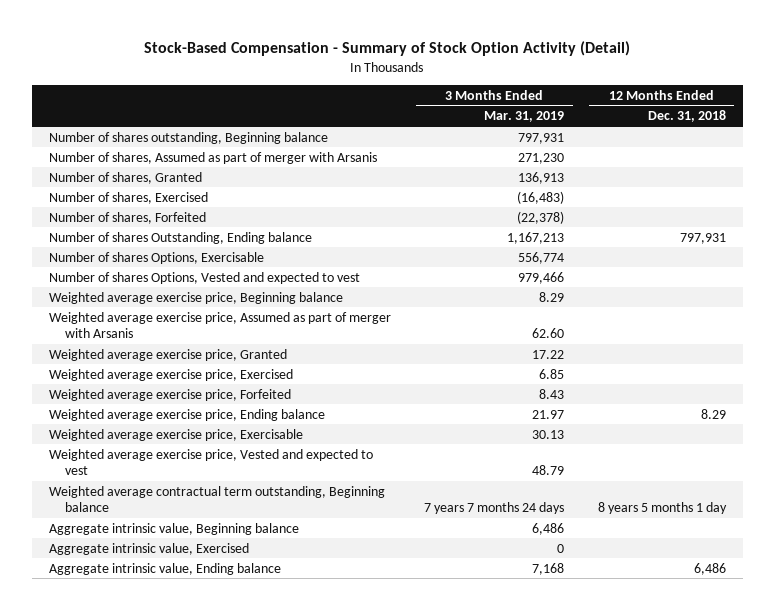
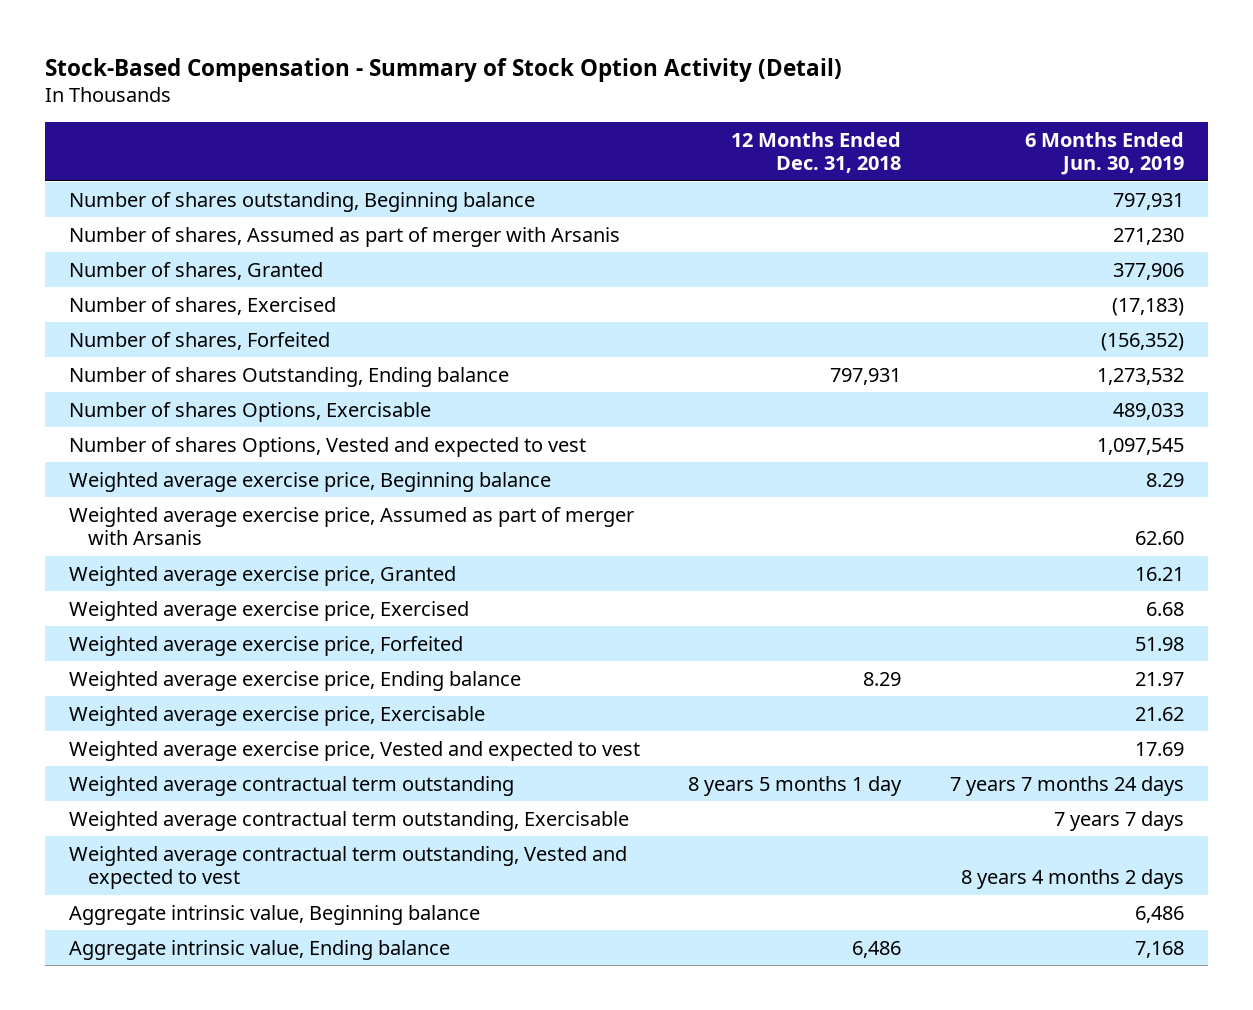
- | 3 Months Ended Mar. 31, 2019 | 12 Months Ended Dec. 31, 2018
+ | 12 Months Ended Dec. 31, 2018 | 6 Months Ended Jun. 30, 2019
- Weighted average contractual term outstanding, Beginning balance | 7 years 7 months 24 days | 8 years 5 months 1 day
+ Weighted average contractual term outstanding | 8 years 5 months 1 day | 7 years 7 months 24 days
+ Weighted average contractual term outstanding, Exercisable | | 7 years 7 days
+ Weighted average contractual term outstanding, Vested and expected to vest | | 8 years 4 months 2 days
- Aggregate intrinsic value, Exercised | 0 |

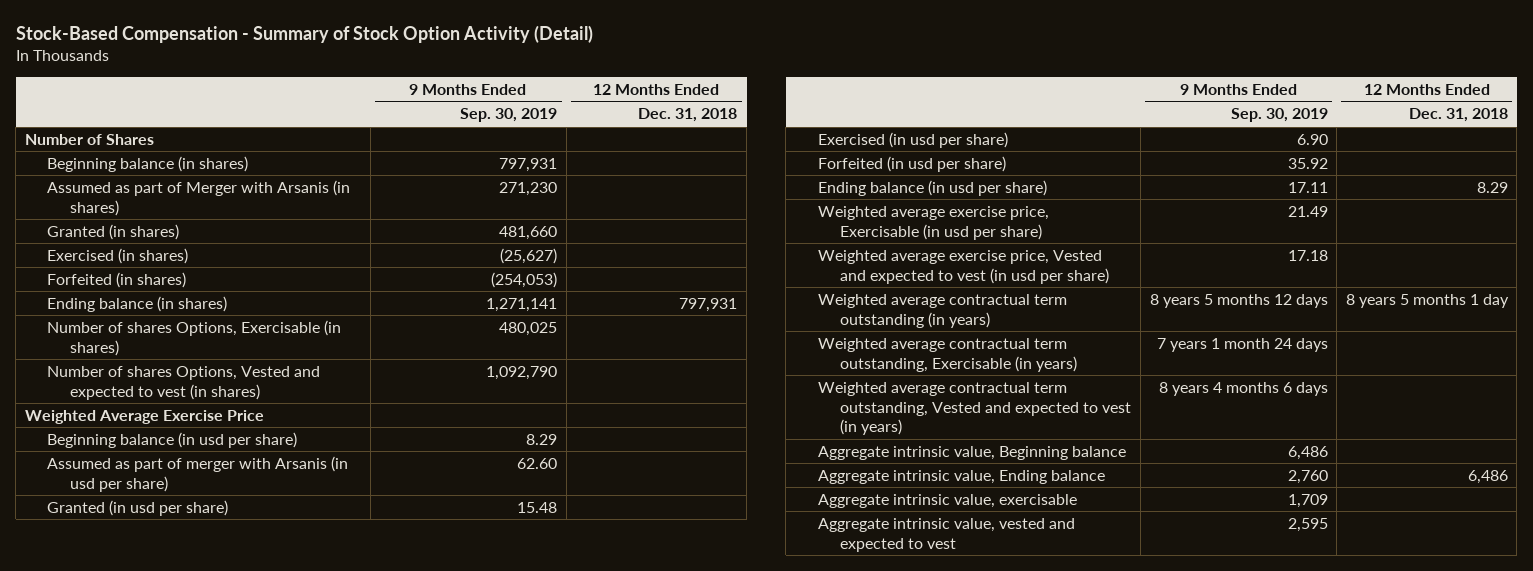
- | 12 Months Ended Dec. 31, 2018 | 6 Months Ended Jun. 30, 2019
+ | 9 Months Ended Sep. 30, 2019 | 12 Months Ended Dec. 31, 2018
- Number of shares outstanding, Beginning balance | | 797,931
- Number of shares, Assumed as part of merger with Arsanis | | 271,230
- Number of shares, Granted | | 377,906
- Number of shares, Exercised | | (17,183)
- Number of shares, Forfeited | | (156,352)
- Number of shares Outstanding, Ending balance | 797,931 | 1,273,532
- Number of shares Options, Exercisable | | 489,033
- Number of shares Options, Vested and expected to vest | | 1,097,545
- Weighted average exercise price, Beginning balance | | 8.29
- Weighted average exercise price, Assumed as part of merger with Arsanis | | 62.60
- Weighted average exercise price, Granted | | 16.21
- Weighted average exercise price, Exercised | | 6.68
- Weighted average exercise price, Forfeited | | 51.98
- Weighted average exercise price, Ending balance | 8.29 | 21.97
- Weighted average exercise price, Exercisable | | 21.62
- Weighted average exercise price, Vested and expected to vest | | 17.69
- Weighted average contractual term outstanding | 8 years 5 months 1 day | 7 years 7 months 24 days
- Weighted average contractual term outstanding, Exercisable | | 7 years 7 days
- Weighted average contractual term outstanding, Vested and expected to vest | | 8 years 4 months 2 days
+ Number of Shares
+ Beginning balance (in shares) | 797,931 |
+ Assumed as part of Merger with Arsanis (in shares) | 271,230 |
+ Granted (in shares) | 481,660 |
+ Exercised (in shares) | (25,627) |
+ Forfeited (in shares) | (254,053) |
+ Ending balance (in shares) | 1,271,141 | 797,931
+ Number of shares Options, Exercisable (in shares) | 480,025 |
+ Number of shares Options, Vested and expected to vest (in shares) | 1,092,790 |
+ Weighted Average Exercise Price
+ Beginning balance (in usd per share) | 8.29 |
+ Assumed as part of merger with Arsanis (in usd per share) | 62.60 |
+ Granted (in usd per share) | 15.48 |
+ Exercised (in usd per share) | 6.90 |
+ Forfeited (in usd per share) | 35.92 |
+ Ending balance (in usd per share) | 17.11 | 8.29
+ Weighted average exercise price, Exercisable (in usd per share) | 21.49 |
+ Weighted average exercise price, Vested and expected to vest (in usd per share) | 17.18 |
+ Weighted average contractual term outstanding (in years) | 8 years 5 months 12 days | 8 years 5 months 1 day
+ Weighted average contractual term outstanding, Exercisable (in years) | 7 years 1 month 24 days |
+ Weighted average contractual term outstanding, Vested and expected to vest (in years) | 8 years 4 months 6 days |
+ Aggregate intrinsic value, exercisable | 1,709 |
+ Aggregate intrinsic value, vested and expected to vest | 2,595 |

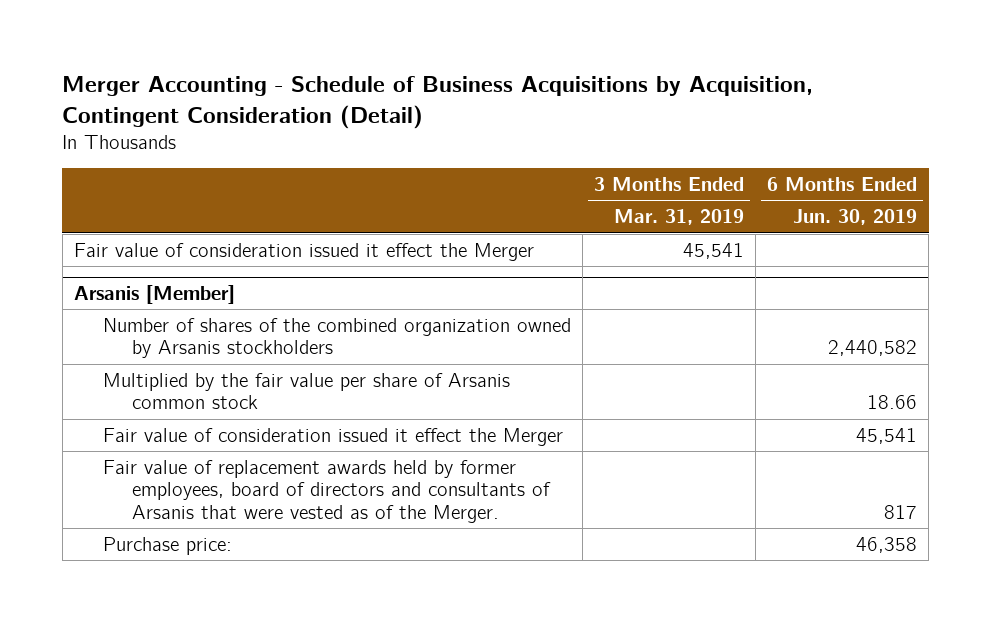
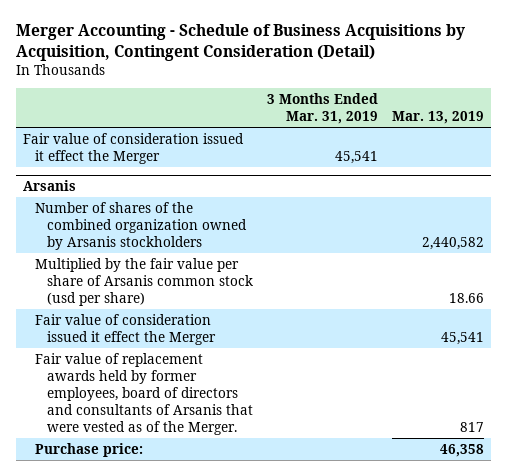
- | 3 Months Ended Mar. 31, 2019 | 6 Months Ended Jun. 30, 2019
+ | 3 Months Ended Mar. 31, 2019 | Mar. 13, 2019
- Arsanis [Member]
+ Arsanis
- Multiplied by the fair value per share of Arsanis common stock | | 18.66
+ Multiplied by the fair value per share of Arsanis common stock (usd per share) | | 18.66

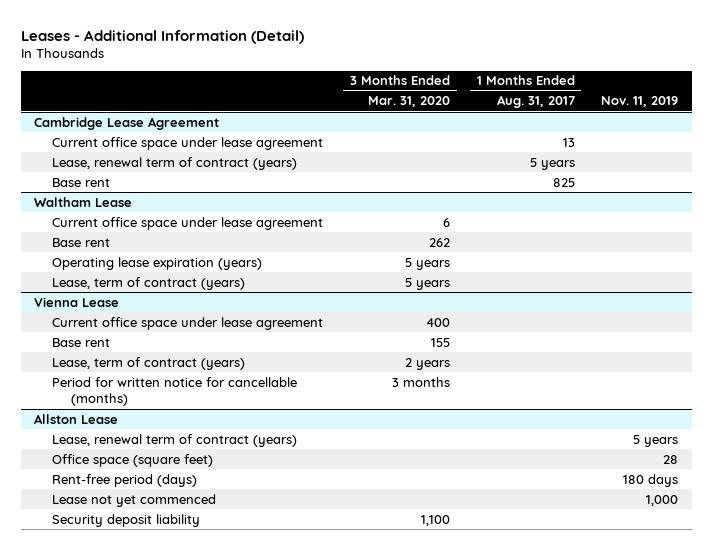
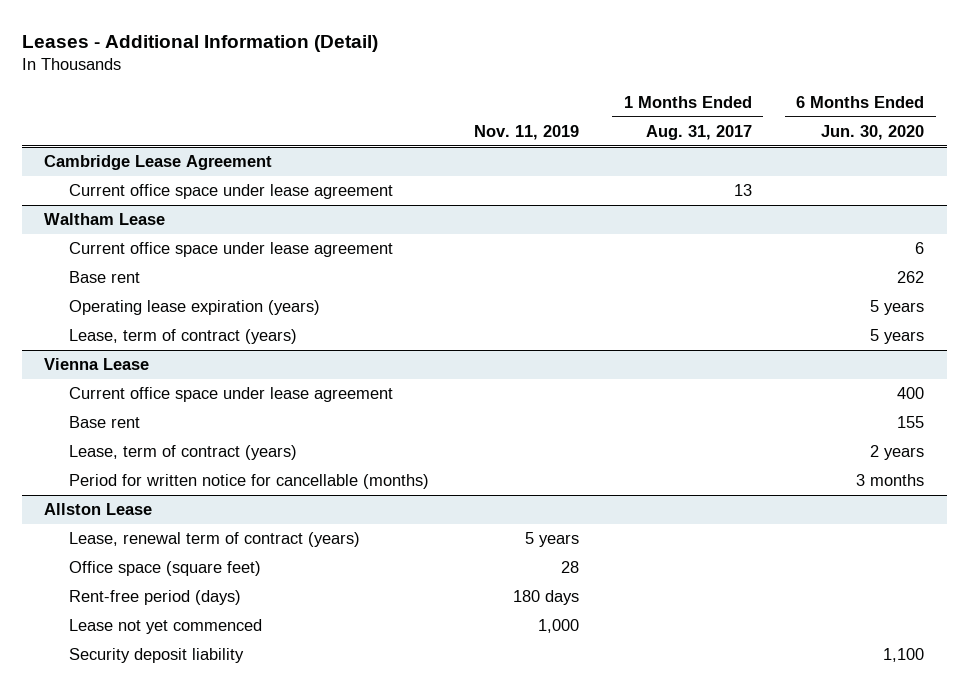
- | 3 Months Ended Mar. 31, 2020 | 1 Months Ended Aug. 31, 2017 | Nov. 11, 2019
+ | Nov. 11, 2019 | 1 Months Ended Aug. 31, 2017 | 6 Months Ended Jun. 30, 2020
@ Cambridge Lease Agreement
- Lease, renewal term of contract (years) | | 5 years |
- Base rent | | 825 |

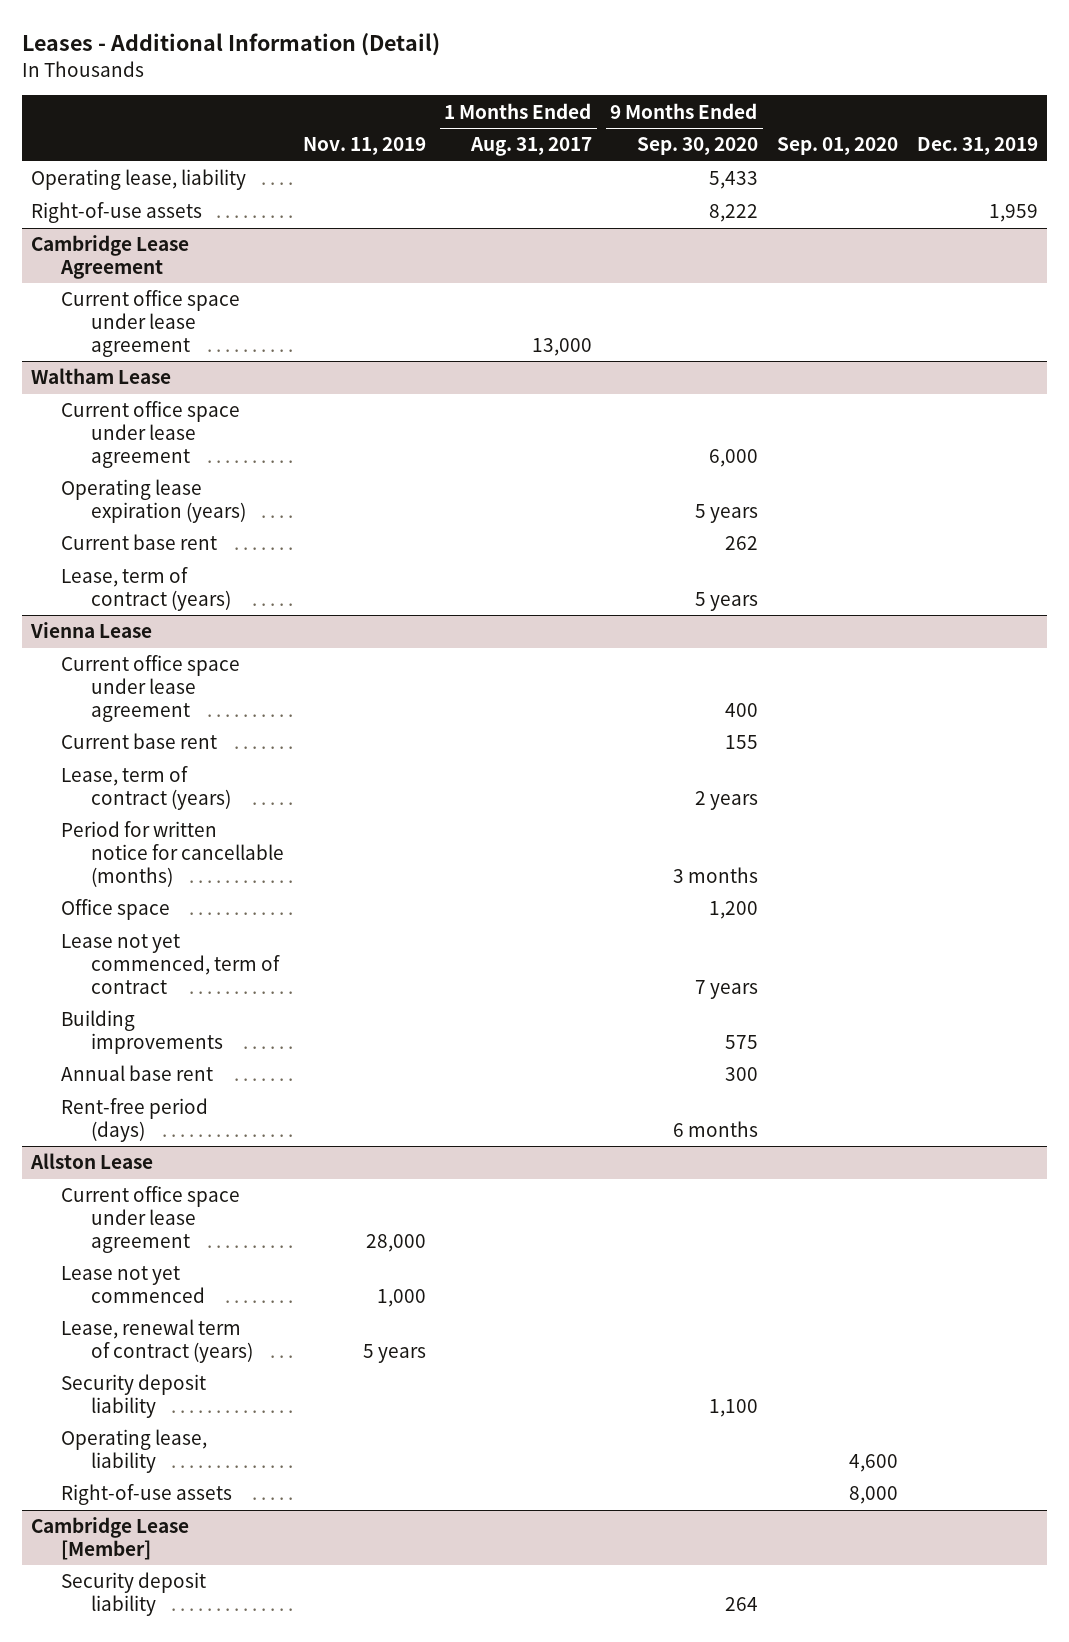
- | Nov. 11, 2019 | 1 Months Ended Aug. 31, 2017 | 6 Months Ended Jun. 30, 2020
+ | Nov. 11, 2019 | 1 Months Ended Aug. 31, 2017 | 9 Months Ended Sep. 30, 2020 | Sep. 01, 2020 | Dec. 31, 2019
+ Operating lease, liability | | | 5,433 | |
+ Right-of-use assets | | | 8,222 | | 1,959
@ Cambridge Lease Agreement
- Current office space under lease agreement | | 13 |
+ Current office space under lease agreement | | 13,000 | | |
@ Waltham Lease
- Base rent | | | 262
+ Current base rent | | | 262 | |
@ Vienna Lease
- Base rent | | | 155
+ Current base rent | | | 155 | |
+ Office space | | | 1,200 | |
+ Lease not yet commenced, term of contract | | | 7 years | |
+ Building improvements | | | 575 | |
+ Annual base rent | | | 300 | |
+ Rent-free period (days) | | | 6 months | |
@ Allston Lease
- Office space (square feet) | 28 | |
- Rent-free period (days) | 180 days | |
+ Current office space under lease agreement | 28,000 | | | |
moved down: Lease, renewal term of contract (years) | 5 years | | | |
+ Operating lease, liability | | | | 4,600 |
+ Right-of-use assets | | | | 8,000 |
+ Cambridge Lease [Member]
+ Security deposit liability | | | 264 | |

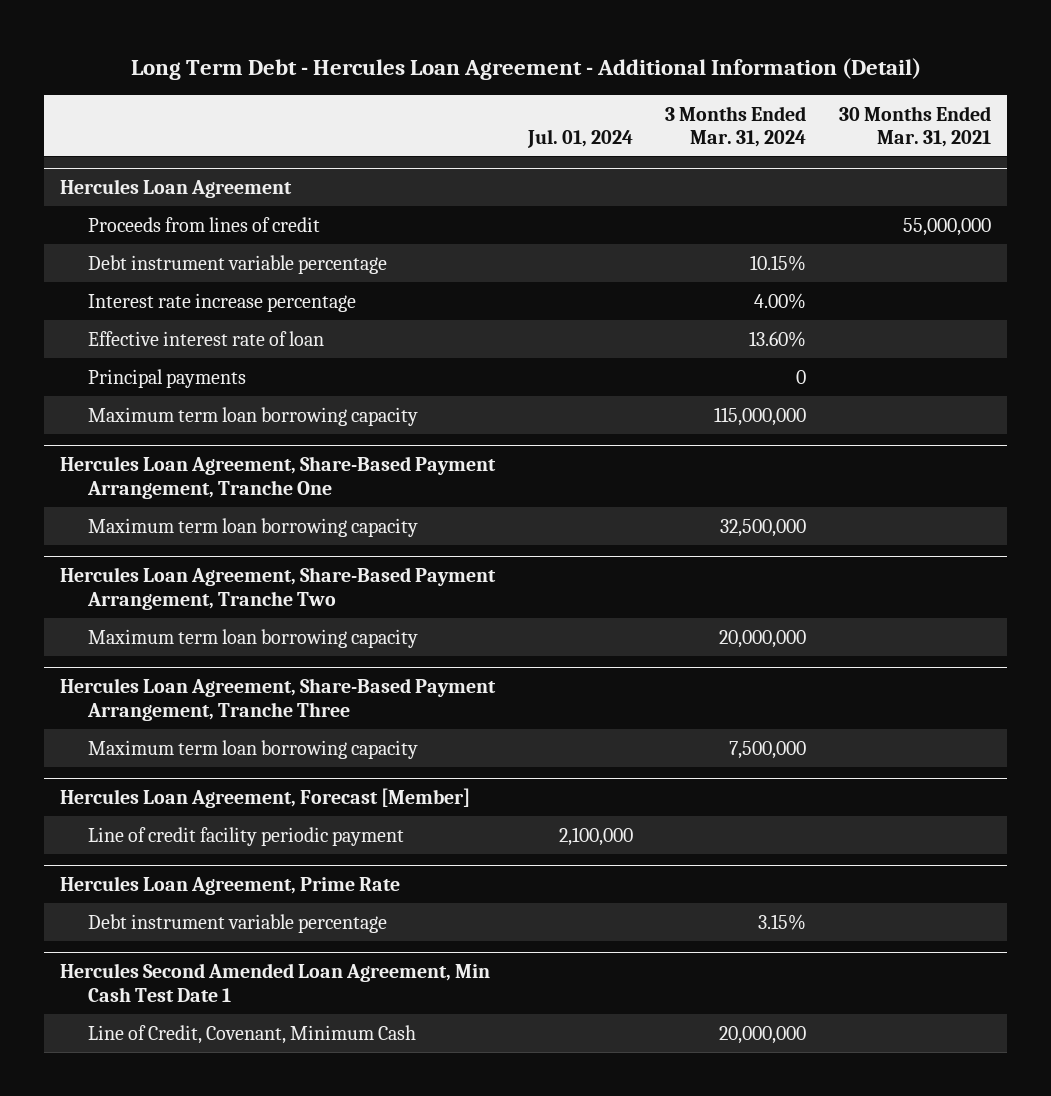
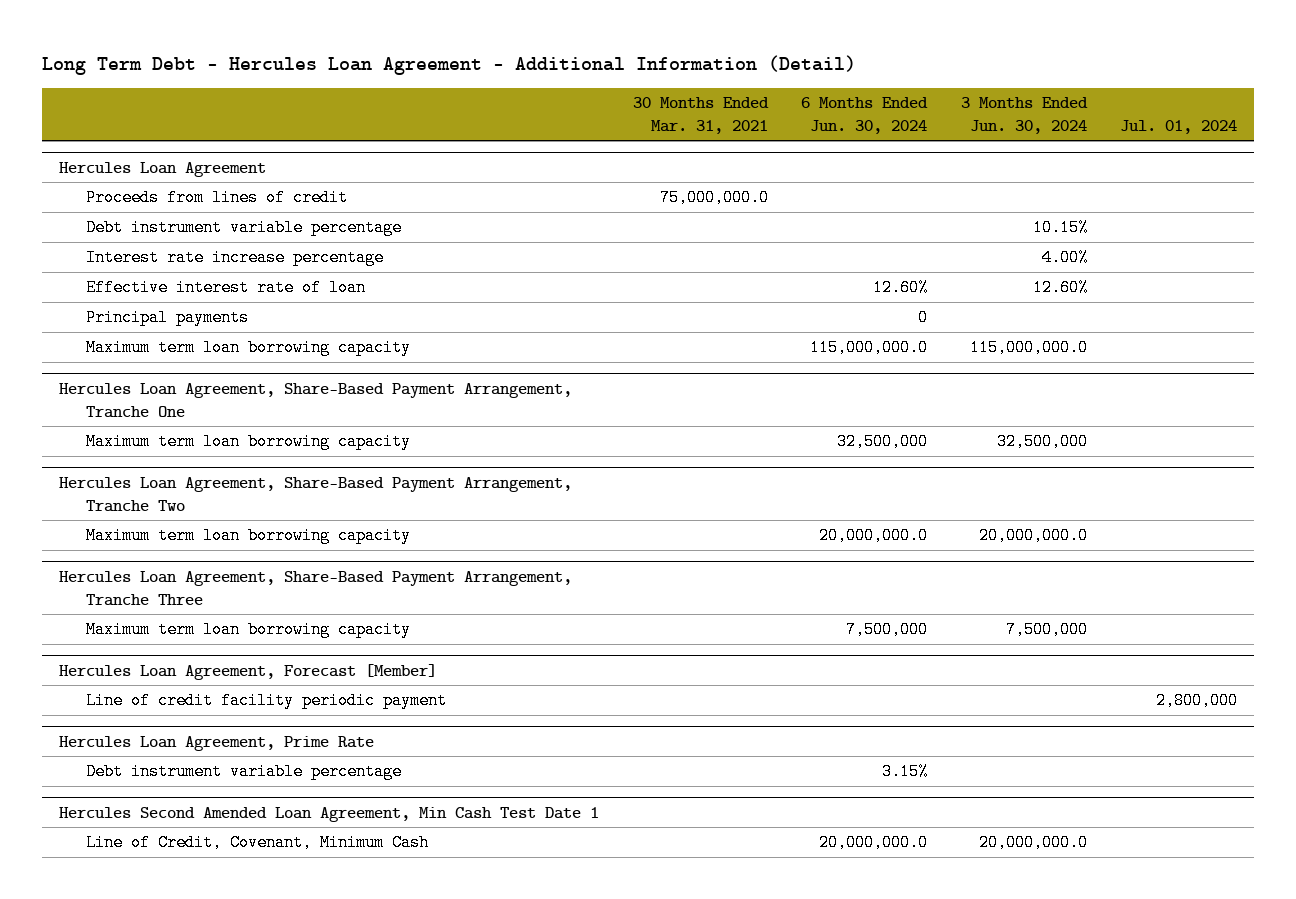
- | Jul. 01, 2024 | 3 Months Ended Mar. 31, 2024 | 30 Months Ended Mar. 31, 2021
+ | 30 Months Ended Mar. 31, 2021 | 6 Months Ended Jun. 30, 2024 | 3 Months Ended Jun. 30, 2024 | Jul. 01, 2024
@ Hercules Loan Agreement
- Proceeds from lines of credit | | | 55,000,000
+ Proceeds from lines of credit | 75,000,000.0 | | |
@ Hercules Loan Agreement, Forecast [Member]
- Line of credit facility periodic payment | 2,100,000 | |
+ Line of credit facility periodic payment | | | | 2,800,000

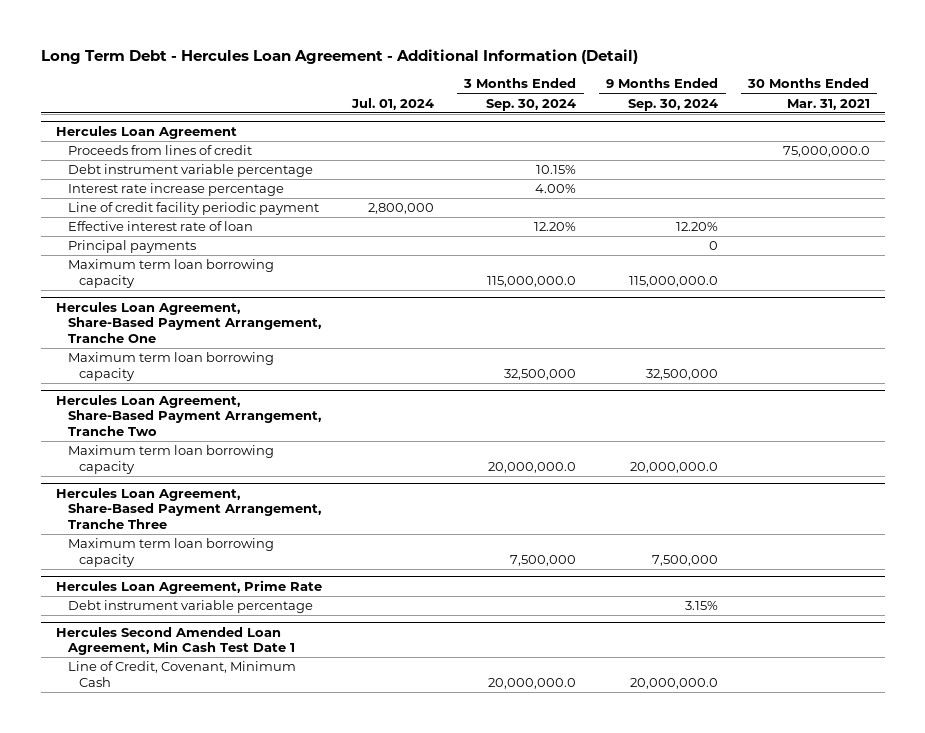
- | 30 Months Ended Mar. 31, 2021 | 6 Months Ended Jun. 30, 2024 | 3 Months Ended Jun. 30, 2024 | Jul. 01, 2024
+ | Jul. 01, 2024 | 3 Months Ended Sep. 30, 2024 | 9 Months Ended Sep. 30, 2024 | 30 Months Ended Mar. 31, 2021
@ Hercules Loan Agreement
+ Line of credit facility periodic payment | 2,800,000 | | |
- Hercules Loan Agreement, Forecast [Member]
- Line of credit facility periodic payment | | | | 2,800,000

